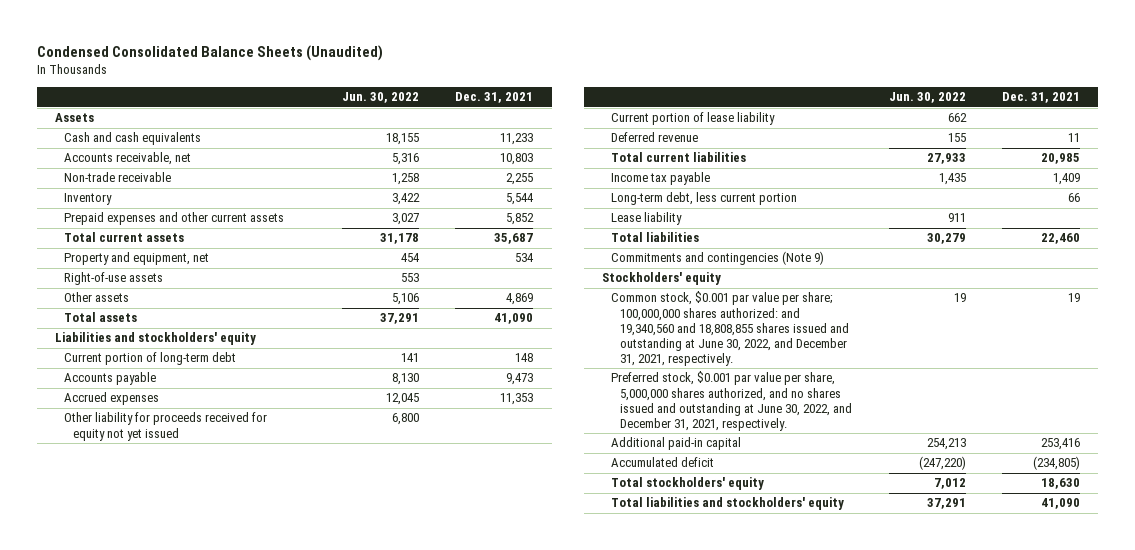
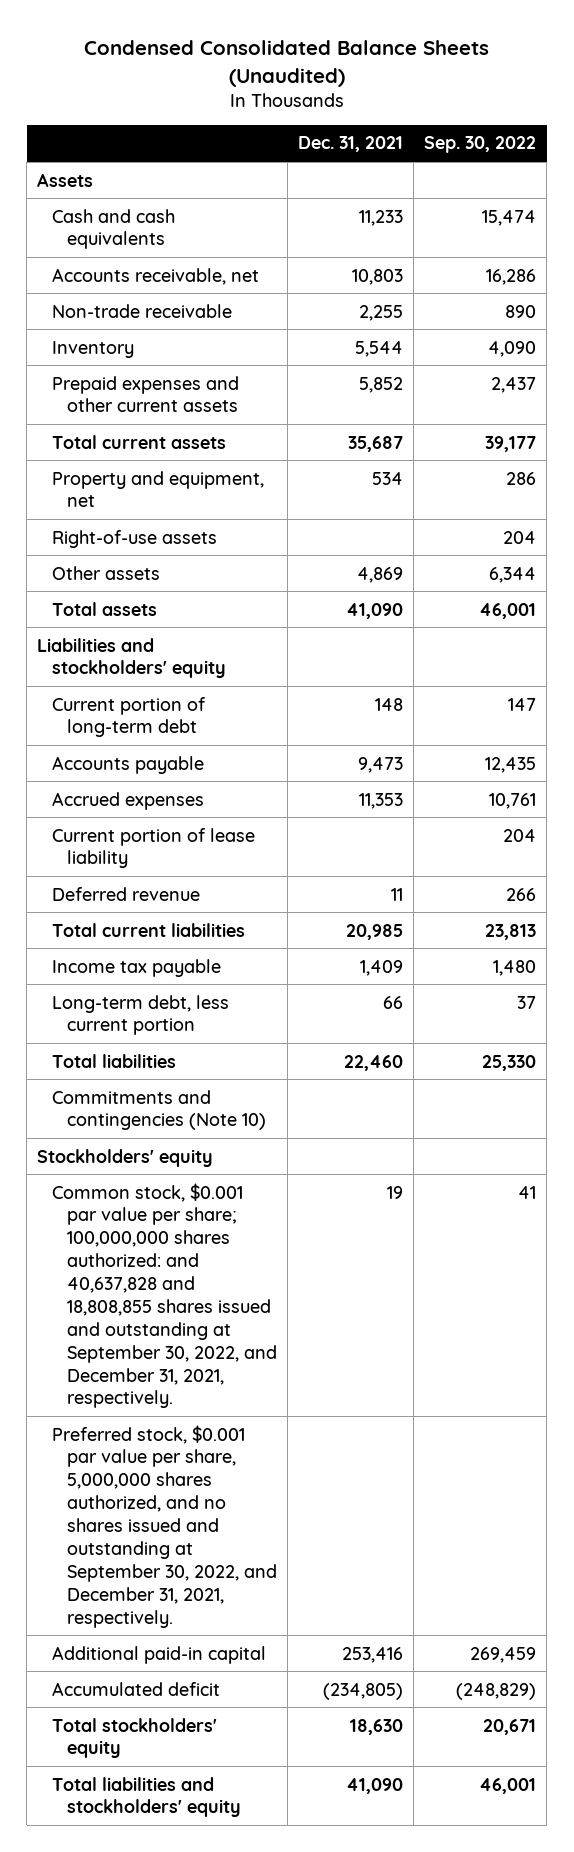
- | Jun. 30, 2022 | Dec. 31, 2021
+ | Dec. 31, 2021 | Sep. 30, 2022
- Other liability for proceeds received for equity not yet issued | 6,800 |
- Lease liability | 911 |
- Commitments and contingencies (Note 9)
+ Commitments and contingencies (Note 10)
- Common stock, $0.001 par value per share; 100,000,000 shares authorized: and 19,340,560 and 18,808,855 shares issued and outstanding at June 30, 2022, and December 31, 2021, respectively. | 19 | 19
- Preferred stock, $0.001 par value per share, 5,000,000 shares authorized, and no shares issued and outstanding at June 30, 2022, and December 31, 2021, respectively.
+ Common stock, $0.001 par value per share; 100,000,000 shares authorized: and 40,637,828 and 18,808,855 shares issued and outstanding at September 30, 2022, and December 31, 2021, respectively. | 19 | 41
+ Preferred stock, $0.001 par value per share, 5,000,000 shares authorized, and no shares issued and outstanding at September 30, 2022, and December 31, 2021, respectively.

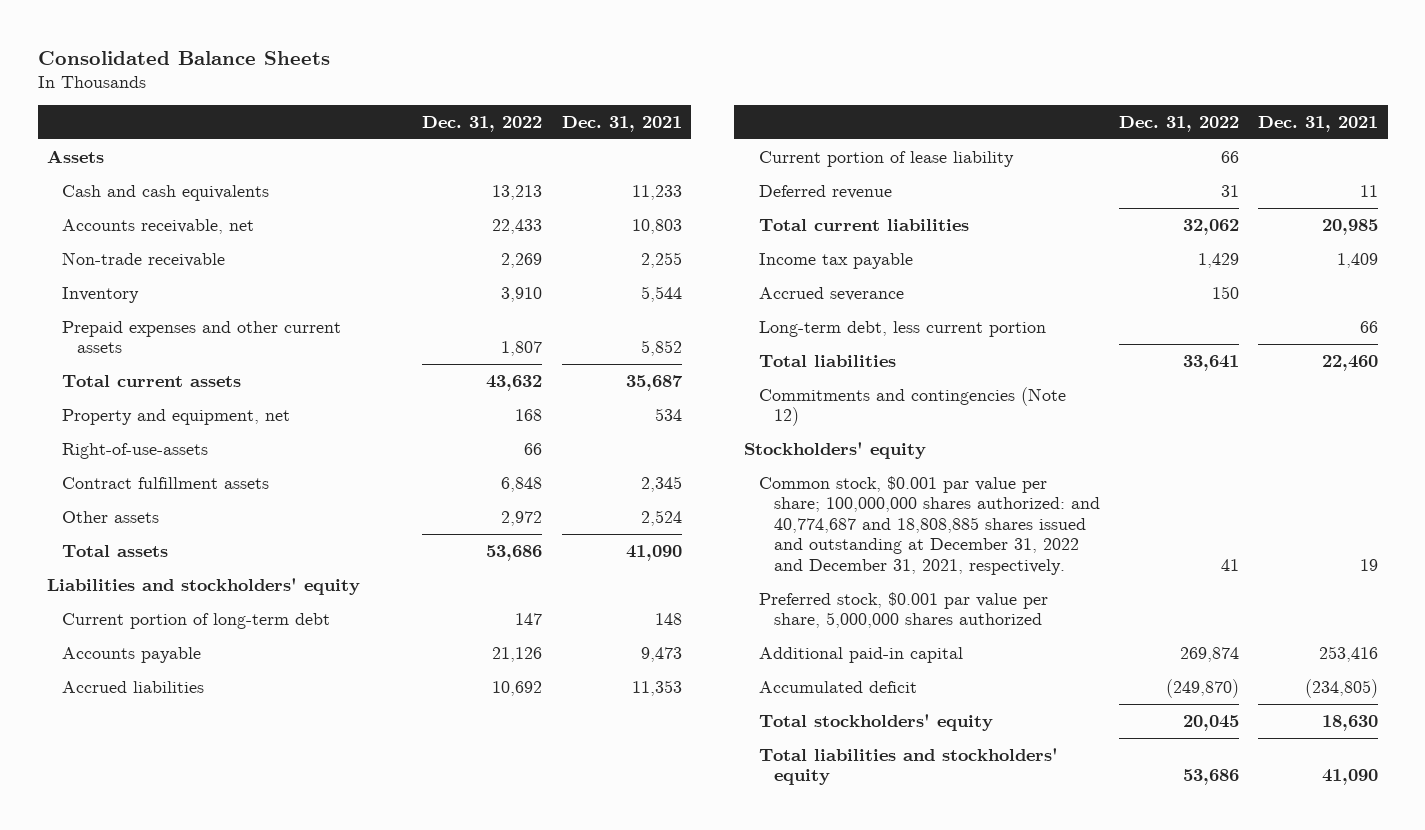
- Condensed Consolidated Balance Sheets (Unaudited)
+ Consolidated Balance Sheets
- | Dec. 31, 2021 | Sep. 30, 2022
+ | Dec. 31, 2022 | Dec. 31, 2021
- Right-of-use assets | | 204
- Other assets | 4,869 | 6,344
+ Right-of-use-assets | 66 |
+ Contract fulfillment assets | 6,848 | 2,345
+ Other assets | 2,972 | 2,524
- Accrued expenses | 11,353 | 10,761
+ Accrued liabilities | 10,692 | 11,353
+ Accrued severance | 150 |
- Commitments and contingencies (Note 10)
+ Commitments and contingencies (Note 12)
- Common stock, $0.001 par value per share; 100,000,000 shares authorized: and 40,637,828 and 18,808,855 shares issued and outstanding at September 30, 2022, and December 31, 2021, respectively. | 19 | 41
- Preferred stock, $0.001 par value per share, 5,000,000 shares authorized, and no shares issued and outstanding at September 30, 2022, and December 31, 2021, respectively.
+ Common stock, $0.001 par value per share; 100,000,000 shares authorized: and 40,774,687 and 18,808,885 shares issued and outstanding at December 31, 2022 and December 31, 2021, respectively. | 41 | 19
+ Preferred stock, $0.001 par value per share, 5,000,000 shares authorized

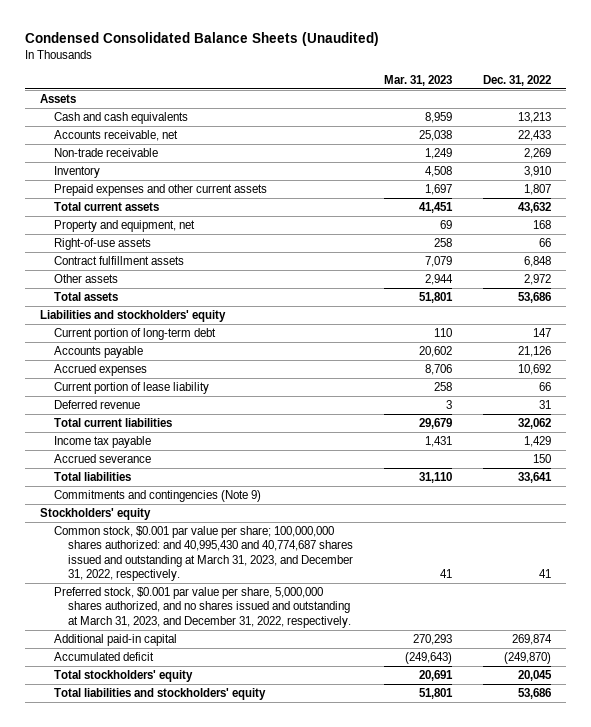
- Consolidated Balance Sheets
+ Condensed Consolidated Balance Sheets (Unaudited)
- | Dec. 31, 2022 | Dec. 31, 2021
+ | Mar. 31, 2023 | Dec. 31, 2022
- Right-of-use-assets | 66 |
+ Right-of-use assets | 258 | 66
- Accrued liabilities | 10,692 | 11,353
+ Accrued expenses | 8,706 | 10,692
- Long-term debt, less current portion | | 66
- Commitments and contingencies (Note 12)
+ Commitments and contingencies (Note 9)
- Common stock, $0.001 par value per share; 100,000,000 shares authorized: and 40,774,687 and 18,808,885 shares issued and outstanding at December 31, 2022 and December 31, 2021, respectively. | 41 | 19
- Preferred stock, $0.001 par value per share, 5,000,000 shares authorized
+ Common stock, $0.001 par value per share; 100,000,000 shares authorized: and 40,995,430 and 40,774,687 shares issued and outstanding at March 31, 2023, and December 31, 2022, respectively. | 41 | 41
+ Preferred stock, $0.001 par value per share, 5,000,000 shares authorized, and no shares issued and outstanding at March 31, 2023, and December 31, 2022, respectively.

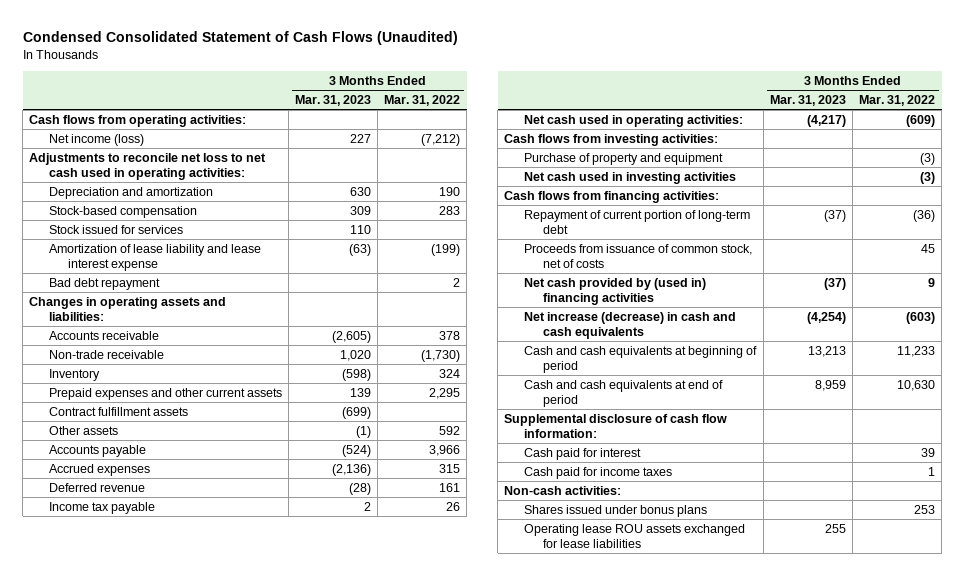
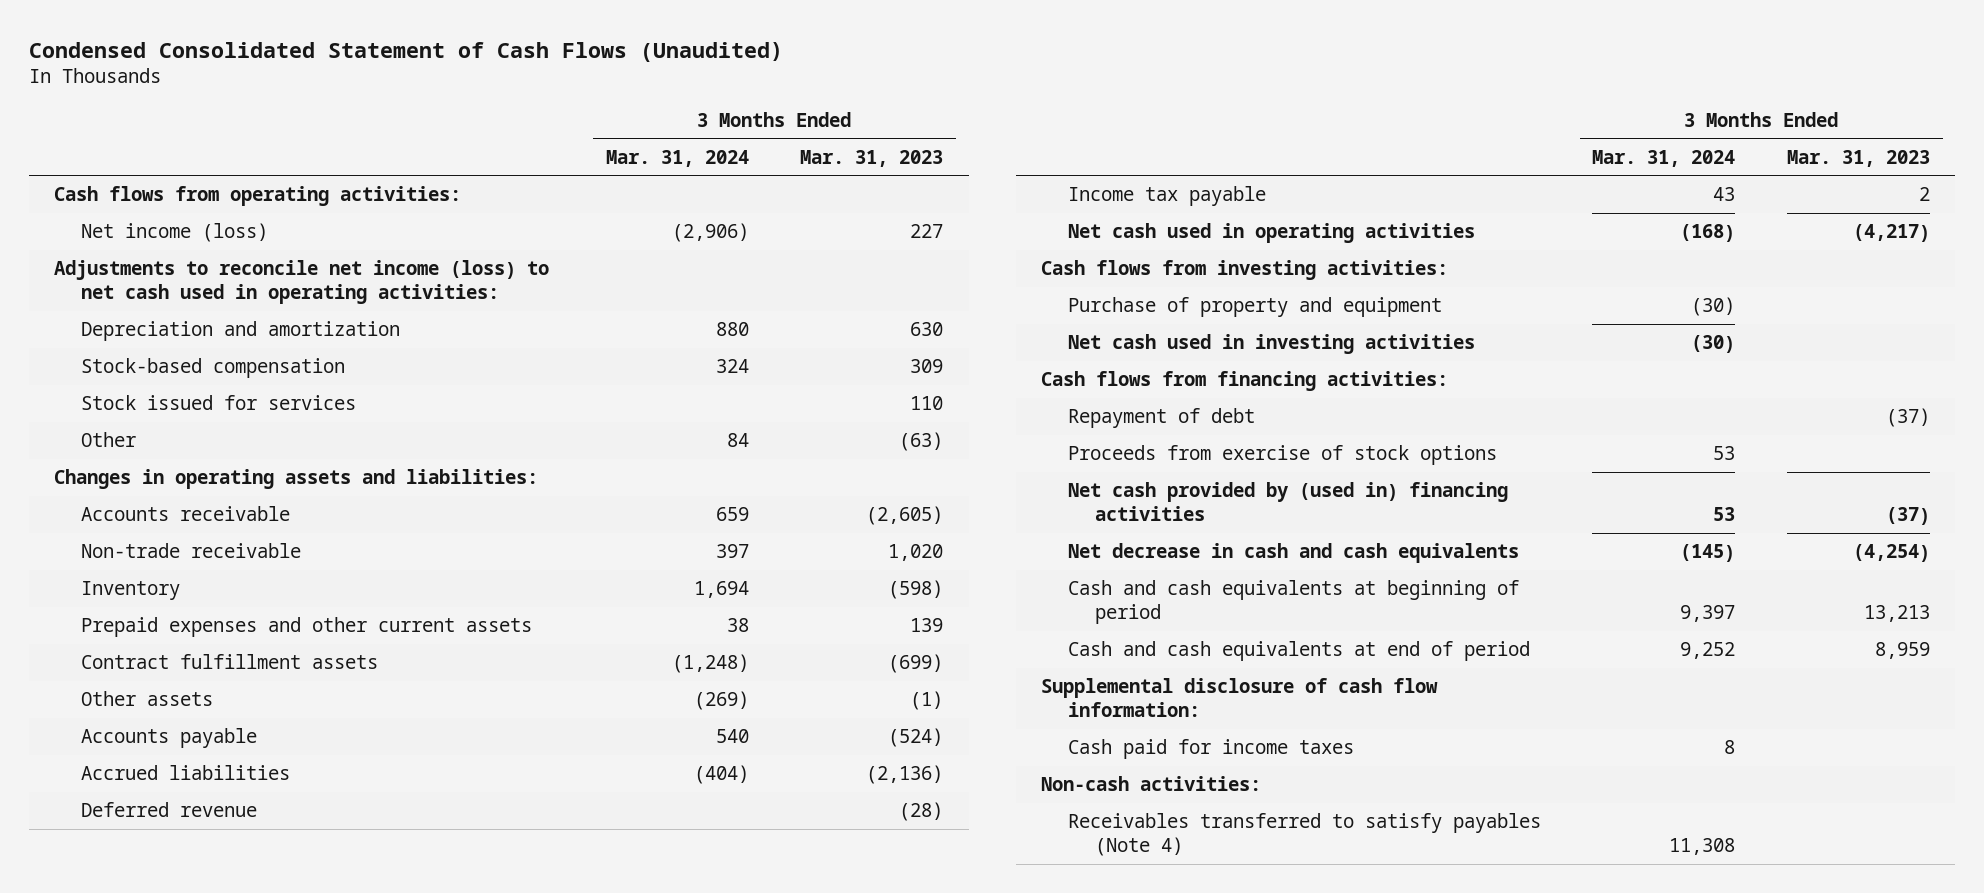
- | 3 Months Ended Mar. 31, 2023 | 3 Months Ended Mar. 31, 2022
+ | 3 Months Ended Mar. 31, 2024 | 3 Months Ended Mar. 31, 2023
- Adjustments to reconcile net loss to net cash used in operating activities:
+ Adjustments to reconcile net income (loss) to net cash used in operating activities:
- Amortization of lease liability and lease interest expense | (63) | (199)
- Bad debt repayment | | 2
+ Other | 84 | (63)
- Accrued expenses | (2,136) | 315
+ Accrued liabilities | (404) | (2,136)
- Net cash used in operating activities: | (4,217) | (609)
+ Net cash used in operating activities | (168) | (4,217)
- Repayment of current portion of long-term debt | (37) | (36)
- Proceeds from issuance of common stock, net of costs | | 45
+ Repayment of debt | | (37)
+ Proceeds from exercise of stock options | 53 |
- Net increase (decrease) in cash and cash equivalents | (4,254) | (603)
+ Net decrease in cash and cash equivalents | (145) | (4,254)
- Cash paid for interest | | 39
- Shares issued under bonus plans | | 253
- Operating lease ROU assets exchanged for lease liabilities | 255 |
+ Receivables transferred to satisfy payables (Note 4) | 11,308 |

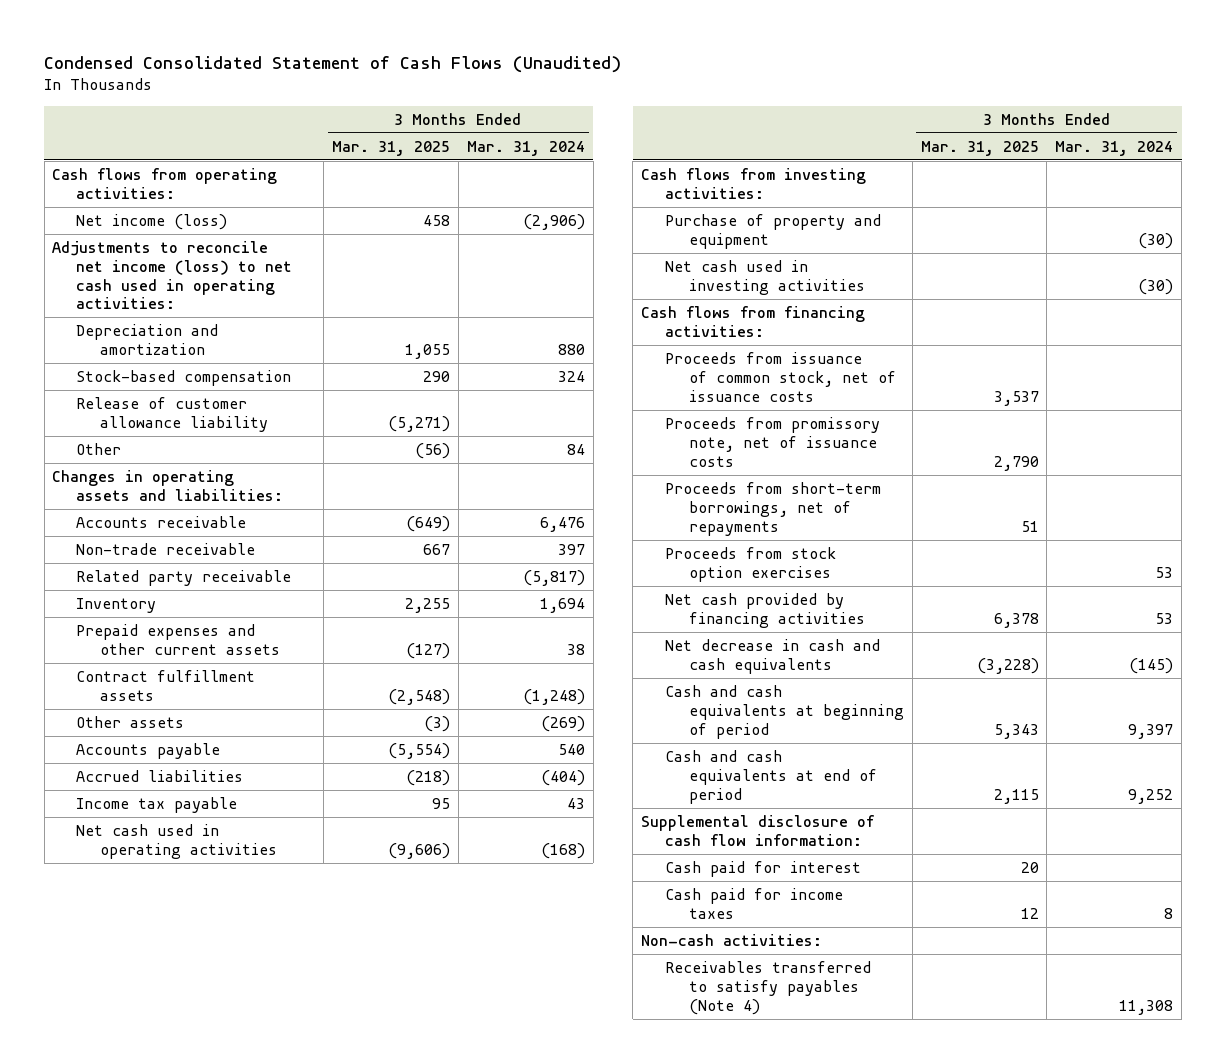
- | 3 Months Ended Mar. 31, 2024 | 3 Months Ended Mar. 31, 2023
+ | 3 Months Ended Mar. 31, 2025 | 3 Months Ended Mar. 31, 2024
- Stock issued for services | | 110
+ Release of customer allowance liability | (5,271) |
- Accounts receivable | 659 | (2,605)
+ Accounts receivable | (649) | 6,476
+ Related party receivable | | (5,817)
- Deferred revenue | | (28)
- Repayment of debt | | (37)
- Proceeds from exercise of stock options | 53 |
- Net cash provided by (used in) financing activities | 53 | (37)
+ Proceeds from issuance of common stock, net of issuance costs | 3,537 |
+ Proceeds from promissory note, net of issuance costs | 2,790 |
+ Proceeds from short-term borrowings, net of repayments | 51 |
+ Proceeds from stock option exercises | | 53
+ Net cash provided by financing activities | 6,378 | 53
+ Cash paid for interest | 20 |

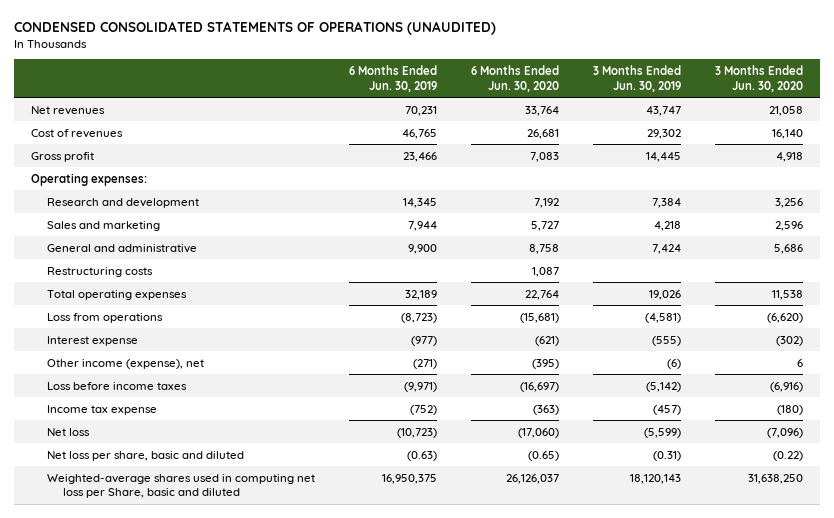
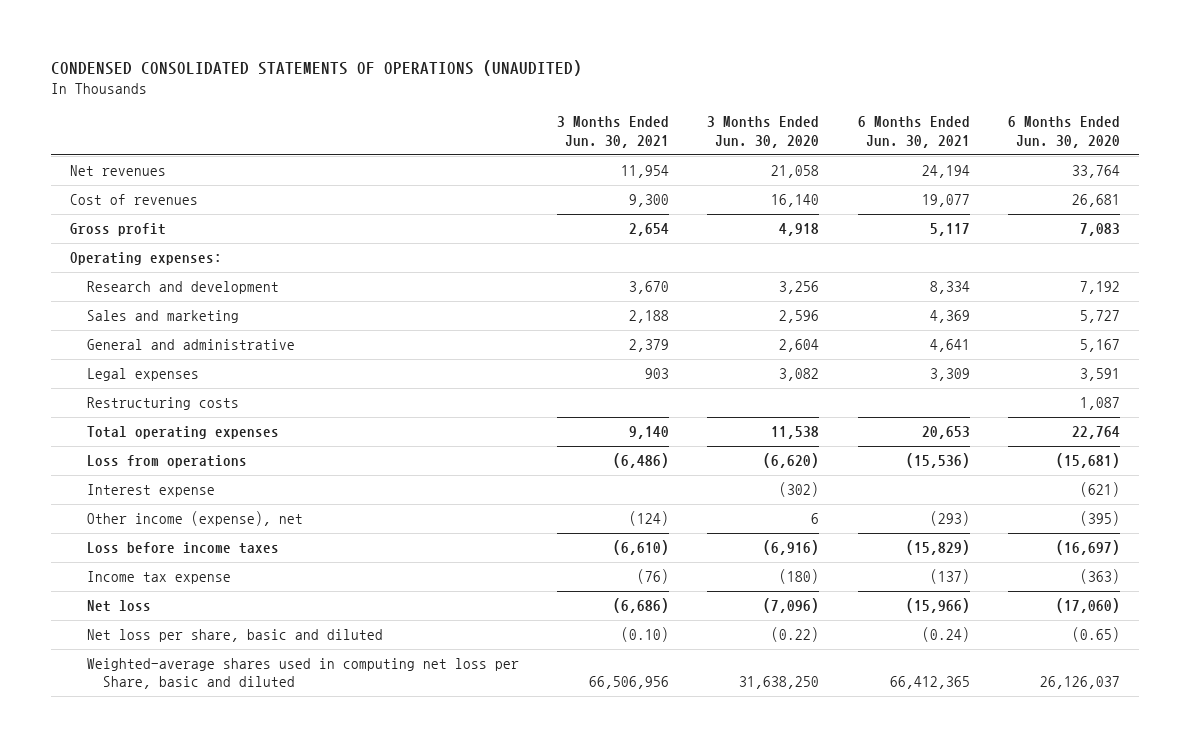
- | 6 Months Ended Jun. 30, 2019 | 6 Months Ended Jun. 30, 2020 | 3 Months Ended Jun. 30, 2019 | 3 Months Ended Jun. 30, 2020
+ | 3 Months Ended Jun. 30, 2021 | 3 Months Ended Jun. 30, 2020 | 6 Months Ended Jun. 30, 2021 | 6 Months Ended Jun. 30, 2020
- General and administrative | 9,900 | 8,758 | 7,424 | 5,686
+ General and administrative | 2,379 | 2,604 | 4,641 | 5,167
+ Legal expenses | 903 | 3,082 | 3,309 | 3,591

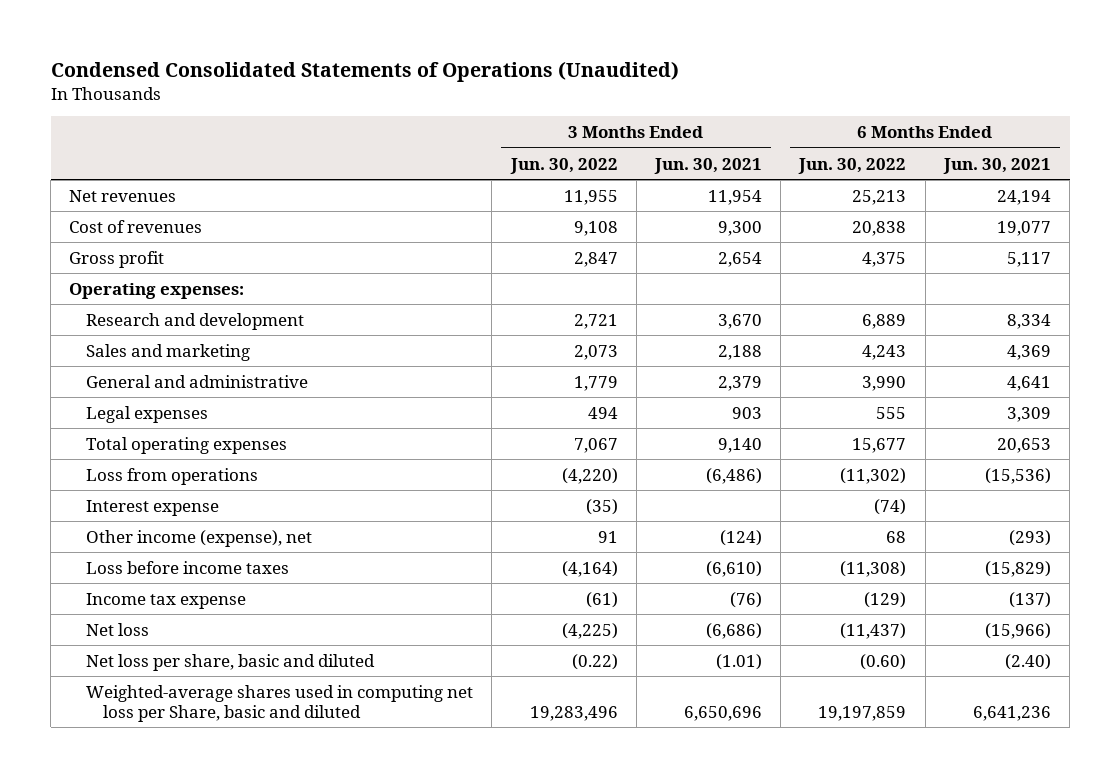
- CONDENSED CONSOLIDATED STATEMENTS OF OPERATIONS (UNAUDITED)
+ Condensed Consolidated Statements of Operations (Unaudited)
- | 3 Months Ended Jun. 30, 2021 | 3 Months Ended Jun. 30, 2020 | 6 Months Ended Jun. 30, 2021 | 6 Months Ended Jun. 30, 2020
+ | 3 Months Ended Jun. 30, 2022 | 3 Months Ended Jun. 30, 2021 | 6 Months Ended Jun. 30, 2022 | 6 Months Ended Jun. 30, 2021
- Restructuring costs | | | | 1,087
- Net loss per share, basic and diluted | (0.10) | (0.22) | (0.24) | (0.65)
- Weighted-average shares used in computing net loss per Share, basic and diluted | 66,506,956 | 31,638,250 | 66,412,365 | 26,126,037
+ Net loss per share, basic and diluted | (0.22) | (1.01) | (0.60) | (2.40)
+ Weighted-average shares used in computing net loss per Share, basic and diluted | 19,283,496 | 6,650,696 | 19,197,859 | 6,641,236

